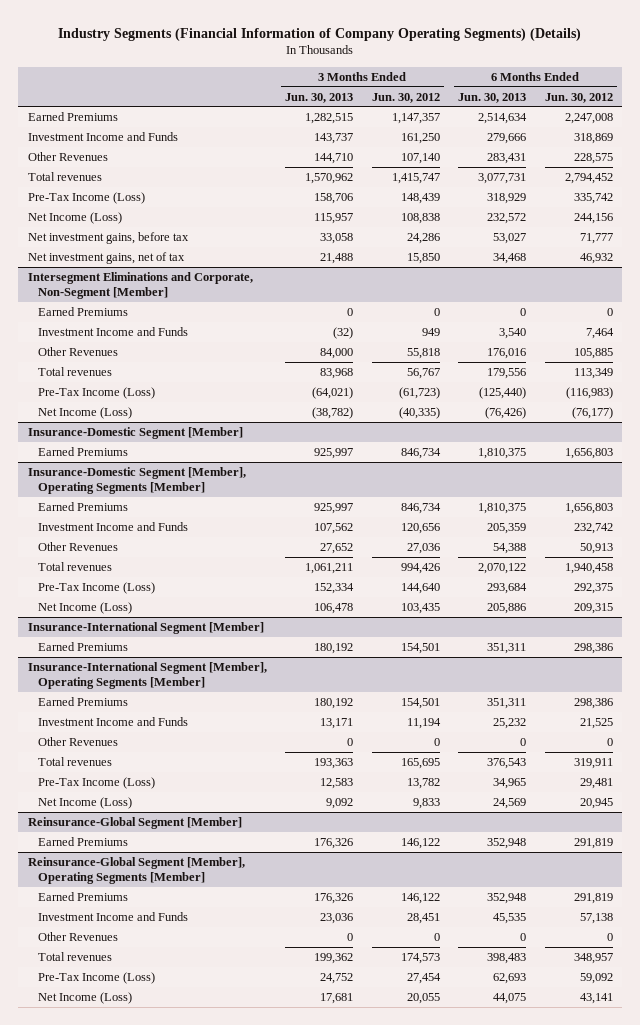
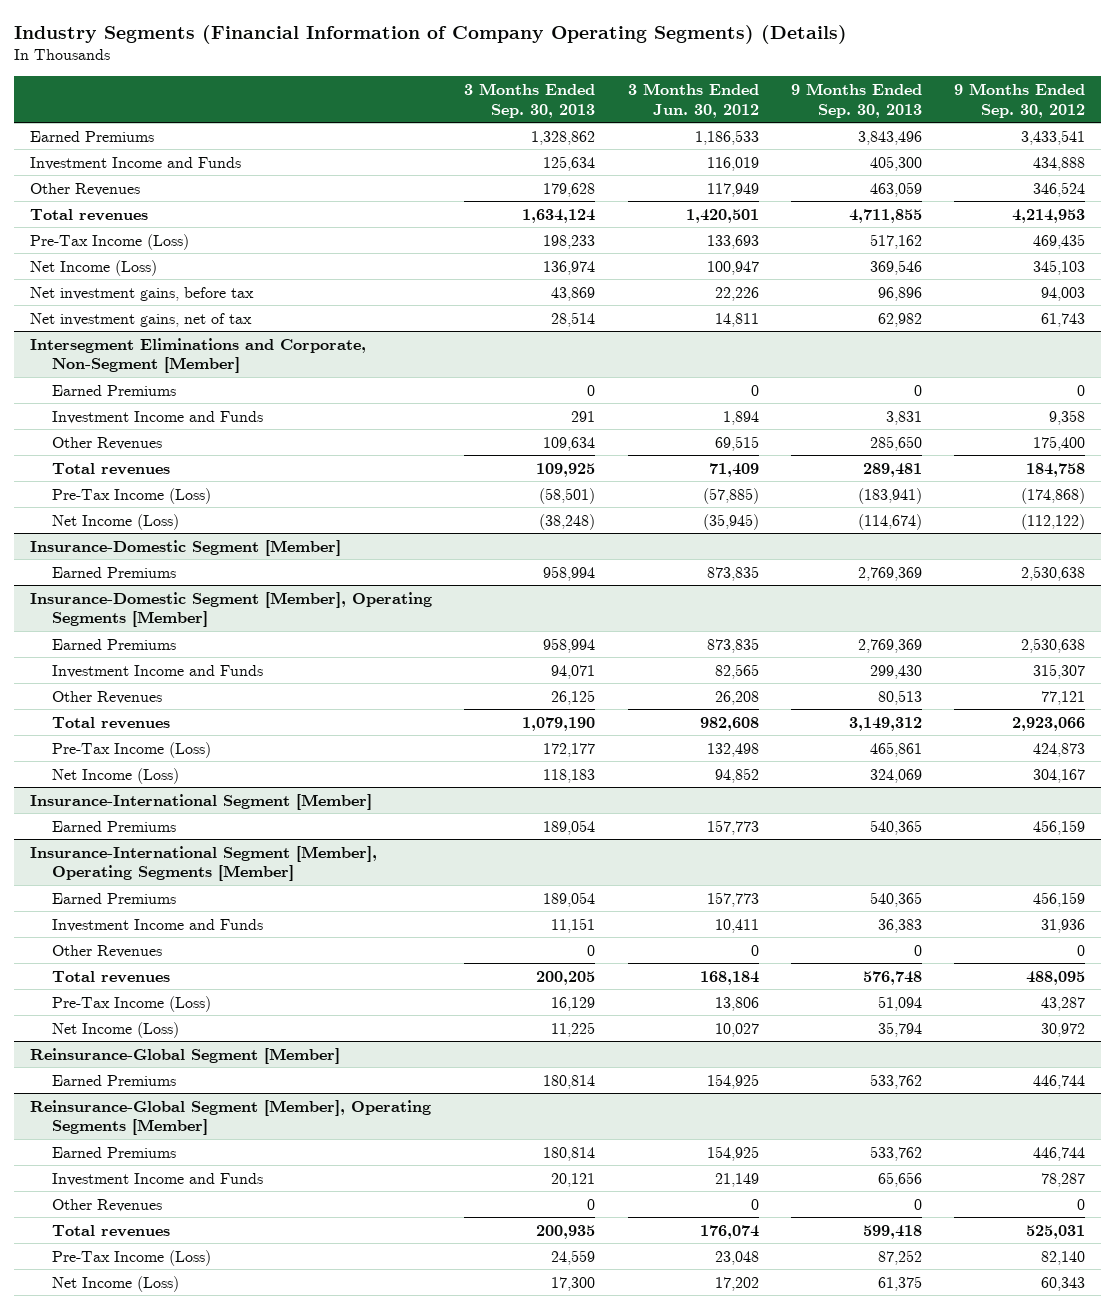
- | 3 Months Ended Jun. 30, 2013 | 3 Months Ended Jun. 30, 2012 | 6 Months Ended Jun. 30, 2013 | 6 Months Ended Jun. 30, 2012
+ | 3 Months Ended Sep. 30, 2013 | 3 Months Ended Jun. 30, 2012 | 9 Months Ended Sep. 30, 2013 | 9 Months Ended Sep. 30, 2012
- Earned Premiums | 1,282,515 | 1,147,357 | 2,514,634 | 2,247,008
- Investment Income and Funds | 143,737 | 161,250 | 279,666 | 318,869
- Other Revenues | 144,710 | 107,140 | 283,431 | 228,575
- Total revenues | 1,570,962 | 1,415,747 | 3,077,731 | 2,794,452
- Pre-Tax Income (Loss) | 158,706 | 148,439 | 318,929 | 335,742
- Net Income (Loss) | 115,957 | 108,838 | 232,572 | 244,156
- Net investment gains, before tax | 33,058 | 24,286 | 53,027 | 71,777
- Net investment gains, net of tax | 21,488 | 15,850 | 34,468 | 46,932
+ Earned Premiums | 1,328,862 | 1,186,533 | 3,843,496 | 3,433,541
+ Investment Income and Funds | 125,634 | 116,019 | 405,300 | 434,888
+ Other Revenues | 179,628 | 117,949 | 463,059 | 346,524
+ Total revenues | 1,634,124 | 1,420,501 | 4,711,855 | 4,214,953
+ Pre-Tax Income (Loss) | 198,233 | 133,693 | 517,162 | 469,435
+ Net Income (Loss) | 136,974 | 100,947 | 369,546 | 345,103
+ Net investment gains, before tax | 43,869 | 22,226 | 96,896 | 94,003
+ Net investment gains, net of tax | 28,514 | 14,811 | 62,982 | 61,743
@ Intersegment Eliminations and Corporate, Non-Segment [Member]
- Investment Income and Funds | (32) | 949 | 3,540 | 7,464
- Other Revenues | 84,000 | 55,818 | 176,016 | 105,885
- Total revenues | 83,968 | 56,767 | 179,556 | 113,349
- Pre-Tax Income (Loss) | (64,021) | (61,723) | (125,440) | (116,983)
- Net Income (Loss) | (38,782) | (40,335) | (76,426) | (76,177)
+ Investment Income and Funds | 291 | 1,894 | 3,831 | 9,358
+ Other Revenues | 109,634 | 69,515 | 285,650 | 175,400
+ Total revenues | 109,925 | 71,409 | 289,481 | 184,758
+ Pre-Tax Income (Loss) | (58,501) | (57,885) | (183,941) | (174,868)
+ Net Income (Loss) | (38,248) | (35,945) | (114,674) | (112,122)
@ Insurance-Domestic Segment [Member]
- Earned Premiums | 925,997 | 846,734 | 1,810,375 | 1,656,803
+ Earned Premiums | 958,994 | 873,835 | 2,769,369 | 2,530,638
@ Insurance-Domestic Segment [Member], Operating Segments [Member]
- Earned Premiums | 925,997 | 846,734 | 1,810,375 | 1,656,803
- Investment Income and Funds | 107,562 | 120,656 | 205,359 | 232,742
- Other Revenues | 27,652 | 27,036 | 54,388 | 50,913
- Total revenues | 1,061,211 | 994,426 | 2,070,122 | 1,940,458
- Pre-Tax Income (Loss) | 152,334 | 144,640 | 293,684 | 292,375
- Net Income (Loss) | 106,478 | 103,435 | 205,886 | 209,315
+ Earned Premiums | 958,994 | 873,835 | 2,769,369 | 2,530,638
+ Investment Income and Funds | 94,071 | 82,565 | 299,430 | 315,307
+ Other Revenues | 26,125 | 26,208 | 80,513 | 77,121
+ Total revenues | 1,079,190 | 982,608 | 3,149,312 | 2,923,066
+ Pre-Tax Income (Loss) | 172,177 | 132,498 | 465,861 | 424,873
+ Net Income (Loss) | 118,183 | 94,852 | 324,069 | 304,167
@ Insurance-International Segment [Member]
- Earned Premiums | 180,192 | 154,501 | 351,311 | 298,386
+ Earned Premiums | 189,054 | 157,773 | 540,365 | 456,159
@ Insurance-International Segment [Member], Operating Segments [Member]
- Earned Premiums | 180,192 | 154,501 | 351,311 | 298,386
- Investment Income and Funds | 13,171 | 11,194 | 25,232 | 21,525
+ Earned Premiums | 189,054 | 157,773 | 540,365 | 456,159
+ Investment Income and Funds | 11,151 | 10,411 | 36,383 | 31,936
- Total revenues | 193,363 | 165,695 | 376,543 | 319,911
- Pre-Tax Income (Loss) | 12,583 | 13,782 | 34,965 | 29,481
- Net Income (Loss) | 9,092 | 9,833 | 24,569 | 20,945
+ Total revenues | 200,205 | 168,184 | 576,748 | 488,095
+ Pre-Tax Income (Loss) | 16,129 | 13,806 | 51,094 | 43,287
+ Net Income (Loss) | 11,225 | 10,027 | 35,794 | 30,972
@ Reinsurance-Global Segment [Member]
- Earned Premiums | 176,326 | 146,122 | 352,948 | 291,819
+ Earned Premiums | 180,814 | 154,925 | 533,762 | 446,744
@ Reinsurance-Global Segment [Member], Operating Segments [Member]
- Earned Premiums | 176,326 | 146,122 | 352,948 | 291,819
- Investment Income and Funds | 23,036 | 28,451 | 45,535 | 57,138
+ Earned Premiums | 180,814 | 154,925 | 533,762 | 446,744
+ Investment Income and Funds | 20,121 | 21,149 | 65,656 | 78,287
- Total revenues | 199,362 | 174,573 | 398,483 | 348,957
- Pre-Tax Income (Loss) | 24,752 | 27,454 | 62,693 | 59,092
- Net Income (Loss) | 17,681 | 20,055 | 44,075 | 43,141
+ Total revenues | 200,935 | 176,074 | 599,418 | 525,031
+ Pre-Tax Income (Loss) | 24,559 | 23,048 | 87,252 | 82,140
+ Net Income (Loss) | 17,300 | 17,202 | 61,375 | 60,343

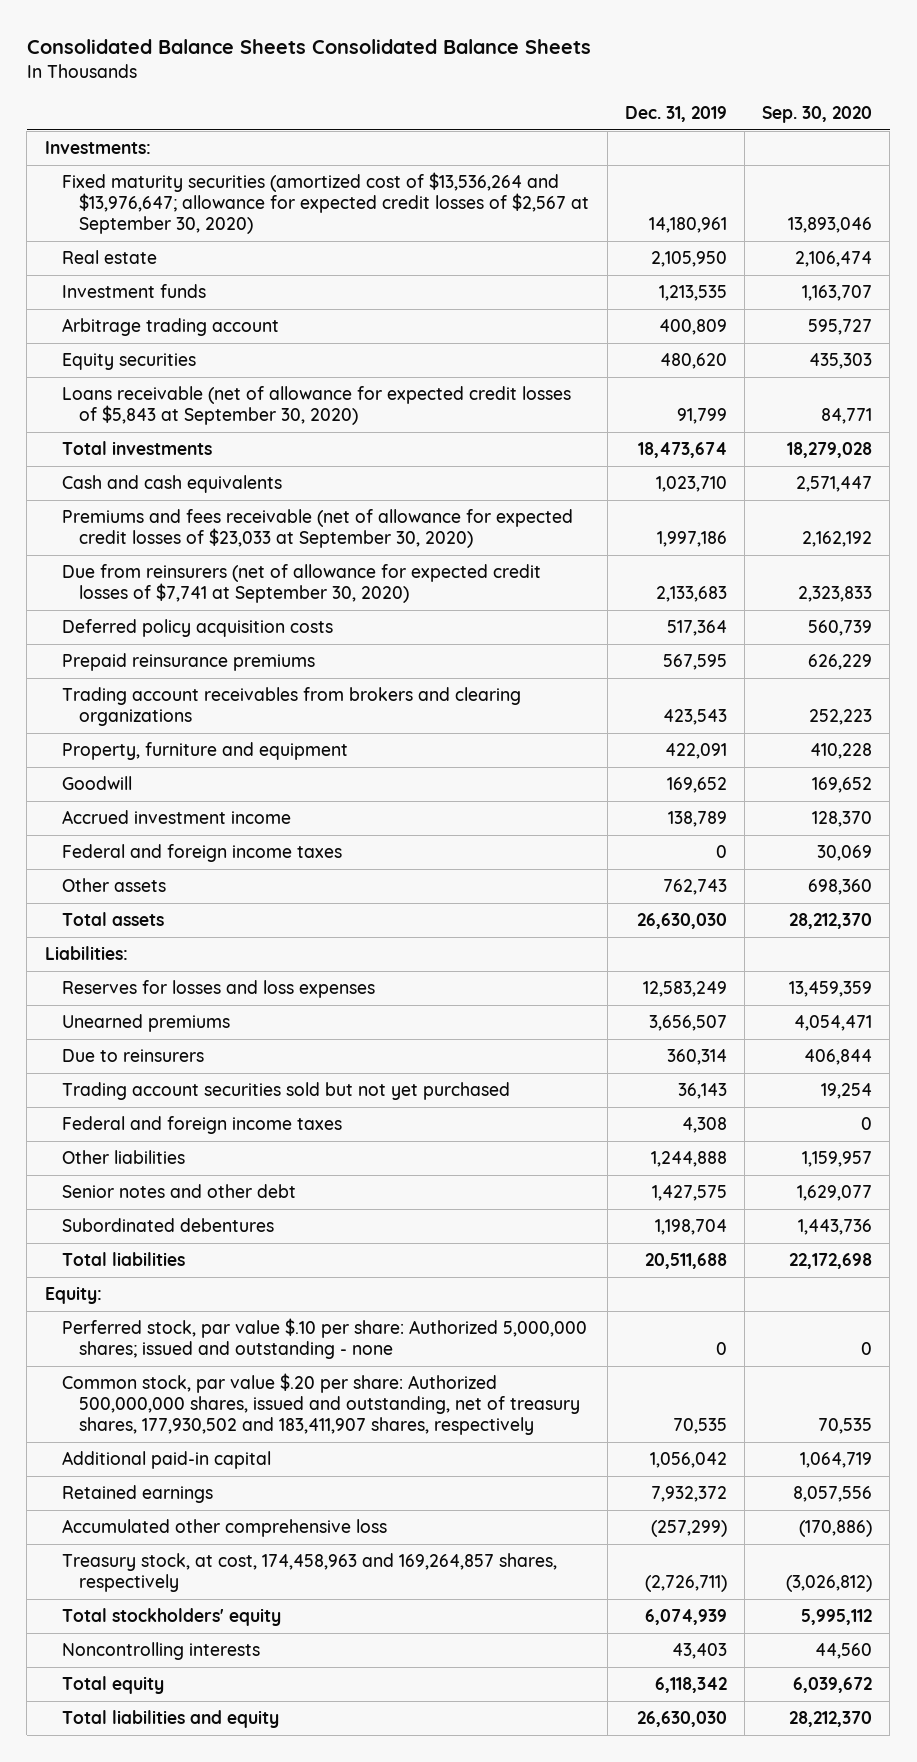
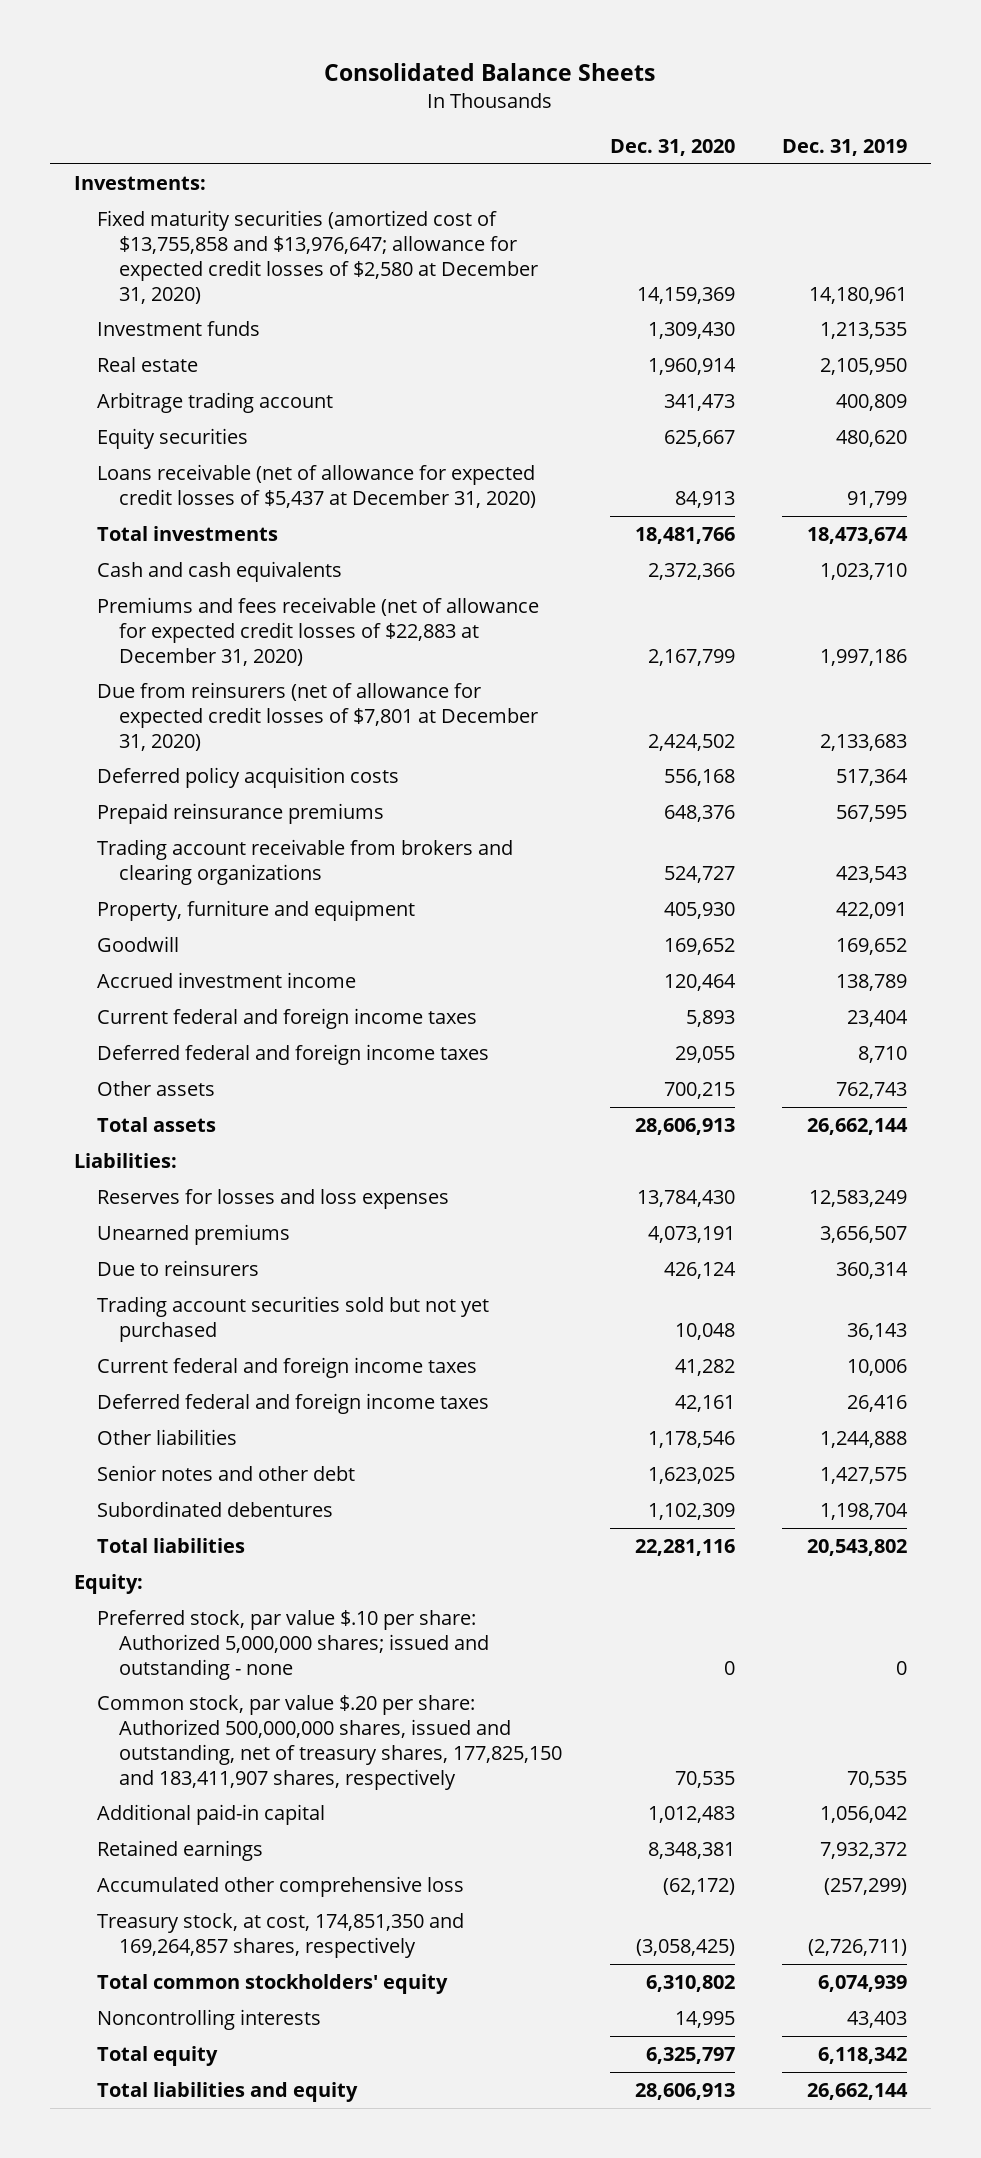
- Consolidated Balance Sheets Consolidated Balance Sheets
+ Consolidated Balance Sheets
- | Dec. 31, 2019 | Sep. 30, 2020
+ | Dec. 31, 2020 | Dec. 31, 2019
- Fixed maturity securities (amortized cost of $13,536,264 and $13,976,647; allowance for expected credit losses of $2,567 at September 30, 2020) | 14,180,961 | 13,893,046
+ Fixed maturity securities (amortized cost of $13,755,858 and $13,976,647; allowance for expected credit losses of $2,580 at December 31, 2020) | 14,159,369 | 14,180,961
moved down: Real estate | 1,960,914 | 2,105,950
- Loans receivable (net of allowance for expected credit losses of $5,843 at September 30, 2020) | 91,799 | 84,771
+ Loans receivable (net of allowance for expected credit losses of $5,437 at December 31, 2020) | 84,913 | 91,799
- Premiums and fees receivable (net of allowance for expected credit losses of $23,033 at September 30, 2020) | 1,997,186 | 2,162,192
- Due from reinsurers (net of allowance for expected credit losses of $7,741 at September 30, 2020) | 2,133,683 | 2,323,833
+ Premiums and fees receivable (net of allowance for expected credit losses of $22,883 at December 31, 2020) | 2,167,799 | 1,997,186
+ Due from reinsurers (net of allowance for expected credit losses of $7,801 at December 31, 2020) | 2,424,502 | 2,133,683
- Trading account receivables from brokers and clearing organizations | 423,543 | 252,223
+ Trading account receivable from brokers and clearing organizations | 524,727 | 423,543
- Federal and foreign income taxes | 0 | 30,069
+ Current federal and foreign income taxes | 5,893 | 23,404
+ Deferred federal and foreign income taxes | 29,055 | 8,710
- Total assets | 26,630,030 | 28,212,370
+ Total assets | 28,606,913 | 26,662,144
- Federal and foreign income taxes | 4,308 | 0
+ Current federal and foreign income taxes | 41,282 | 10,006
+ Deferred federal and foreign income taxes | 42,161 | 26,416
- Total liabilities | 20,511,688 | 22,172,698
+ Total liabilities | 22,281,116 | 20,543,802
- Perferred stock, par value $.10 per share: Authorized 5,000,000 shares; issued and outstanding - none | 0 | 0
- Common stock, par value $.20 per share: Authorized 500,000,000 shares, issued and outstanding, net of treasury shares, 177,930,502 and 183,411,907 shares, respectively | 70,535 | 70,535
+ Preferred stock, par value $.10 per share: Authorized 5,000,000 shares; issued and outstanding - none | 0 | 0
+ Common stock, par value $.20 per share: Authorized 500,000,000 shares, issued and outstanding, net of treasury shares, 177,825,150 and 183,411,907 shares, respectively | 70,535 | 70,535
- Treasury stock, at cost, 174,458,963 and 169,264,857 shares, respectively | (2,726,711) | (3,026,812)
- Total stockholders' equity | 6,074,939 | 5,995,112
+ Treasury stock, at cost, 174,851,350 and 169,264,857 shares, respectively | (3,058,425) | (2,726,711)
+ Total common stockholders' equity | 6,310,802 | 6,074,939
- Total liabilities and equity | 26,630,030 | 28,212,370
+ Total liabilities and equity | 28,606,913 | 26,662,144

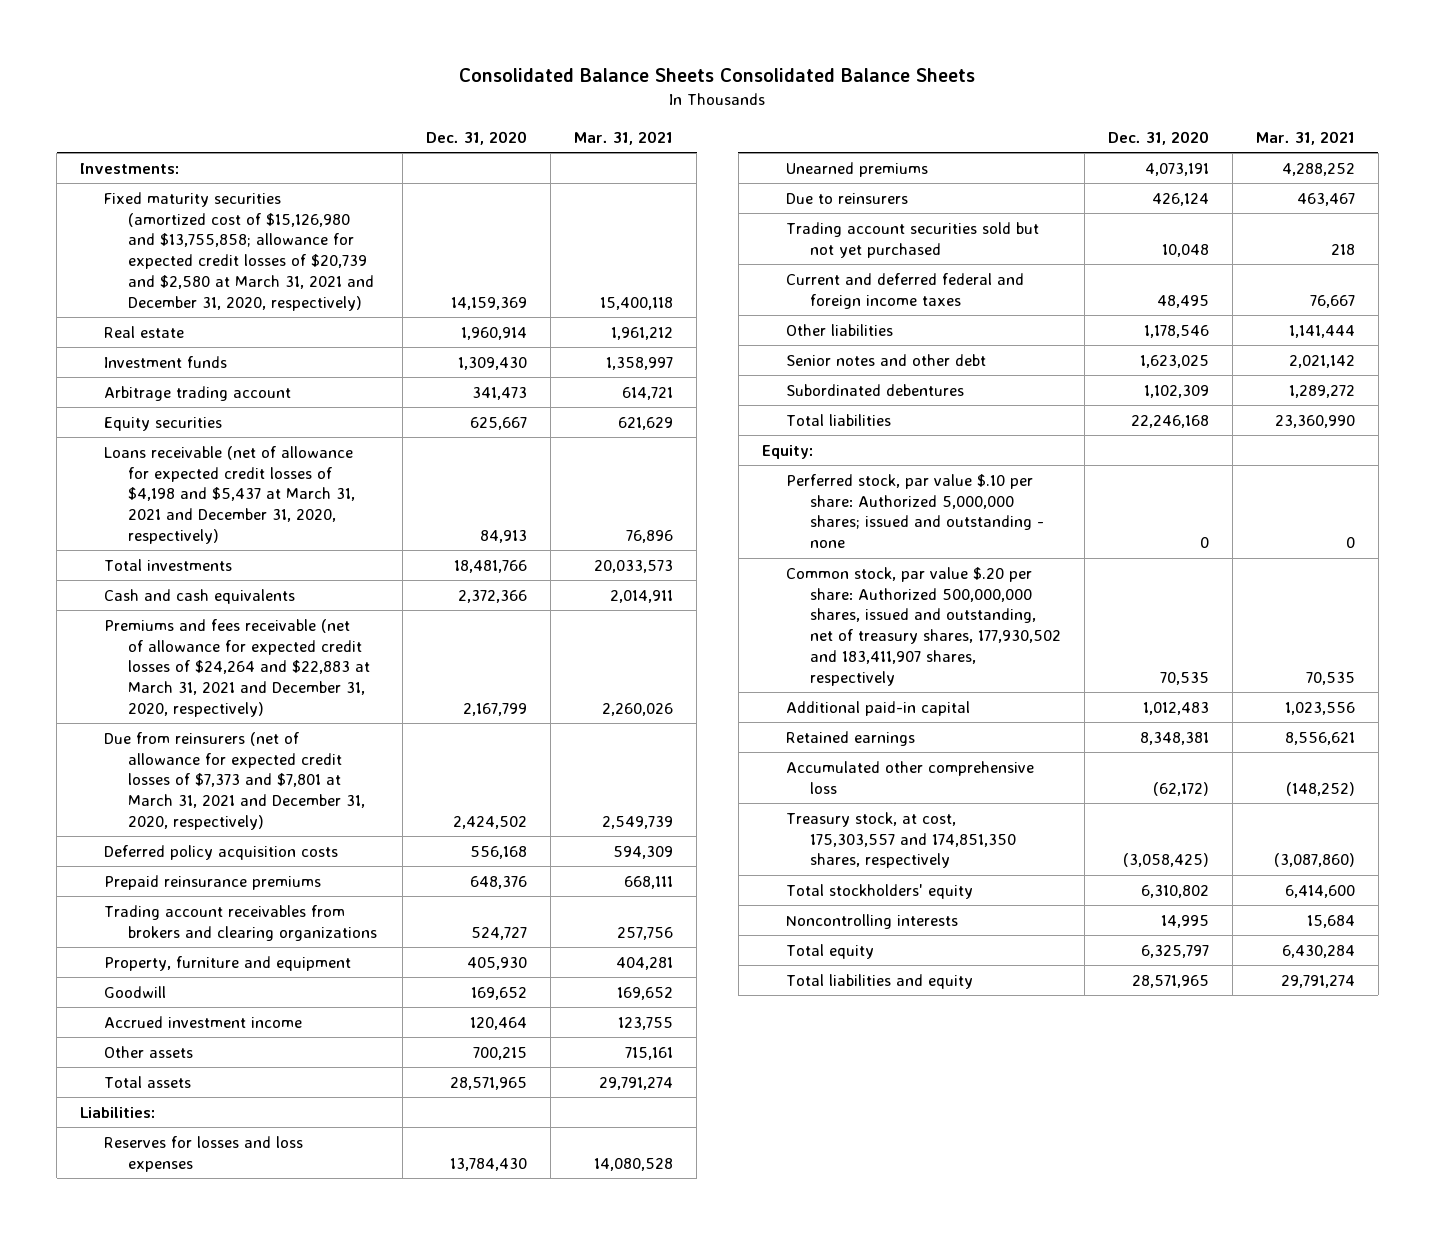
- Consolidated Balance Sheets
+ Consolidated Balance Sheets Consolidated Balance Sheets
- | Dec. 31, 2020 | Dec. 31, 2019
+ | Dec. 31, 2020 | Mar. 31, 2021
- Fixed maturity securities (amortized cost of $13,755,858 and $13,976,647; allowance for expected credit losses of $2,580 at December 31, 2020) | 14,159,369 | 14,180,961
+ Fixed maturity securities (amortized cost of $15,126,980 and $13,755,858; allowance for expected credit losses of $20,739 and $2,580 at March 31, 2021 and December 31, 2020, respectively) | 14,159,369 | 15,400,118
moved down: Investment funds | 1,309,430 | 1,358,997
- Loans receivable (net of allowance for expected credit losses of $5,437 at December 31, 2020) | 84,913 | 91,799
+ Loans receivable (net of allowance for expected credit losses of $4,198 and $5,437 at March 31, 2021 and December 31, 2020, respectively) | 84,913 | 76,896
- Premiums and fees receivable (net of allowance for expected credit losses of $22,883 at December 31, 2020) | 2,167,799 | 1,997,186
- Due from reinsurers (net of allowance for expected credit losses of $7,801 at December 31, 2020) | 2,424,502 | 2,133,683
+ Premiums and fees receivable (net of allowance for expected credit losses of $24,264 and $22,883 at March 31, 2021 and December 31, 2020, respectively) | 2,167,799 | 2,260,026
+ Due from reinsurers (net of allowance for expected credit losses of $7,373 and $7,801 at March 31, 2021 and December 31, 2020, respectively) | 2,424,502 | 2,549,739
- Trading account receivable from brokers and clearing organizations | 524,727 | 423,543
+ Trading account receivables from brokers and clearing organizations | 524,727 | 257,756
- Current federal and foreign income taxes | 5,893 | 23,404
- Deferred federal and foreign income taxes | 29,055 | 8,710
- Total assets | 28,606,913 | 26,662,144
+ Total assets | 28,571,965 | 29,791,274
- Current federal and foreign income taxes | 41,282 | 10,006
- Deferred federal and foreign income taxes | 42,161 | 26,416
+ Current and deferred federal and foreign income taxes | 48,495 | 76,667
- Total liabilities | 22,281,116 | 20,543,802
+ Total liabilities | 22,246,168 | 23,360,990
- Preferred stock, par value $.10 per share: Authorized 5,000,000 shares; issued and outstanding - none | 0 | 0
- Common stock, par value $.20 per share: Authorized 500,000,000 shares, issued and outstanding, net of treasury shares, 177,825,150 and 183,411,907 shares, respectively | 70,535 | 70,535
+ Perferred stock, par value $.10 per share: Authorized 5,000,000 shares; issued and outstanding - none | 0 | 0
+ Common stock, par value $.20 per share: Authorized 500,000,000 shares, issued and outstanding, net of treasury shares, 177,930,502 and 183,411,907 shares, respectively | 70,535 | 70,535
- Treasury stock, at cost, 174,851,350 and 169,264,857 shares, respectively | (3,058,425) | (2,726,711)
- Total common stockholders' equity | 6,310,802 | 6,074,939
+ Treasury stock, at cost, 175,303,557 and 174,851,350 shares, respectively | (3,058,425) | (3,087,860)
+ Total stockholders' equity | 6,310,802 | 6,414,600
- Total liabilities and equity | 28,606,913 | 26,662,144
+ Total liabilities and equity | 28,571,965 | 29,791,274

